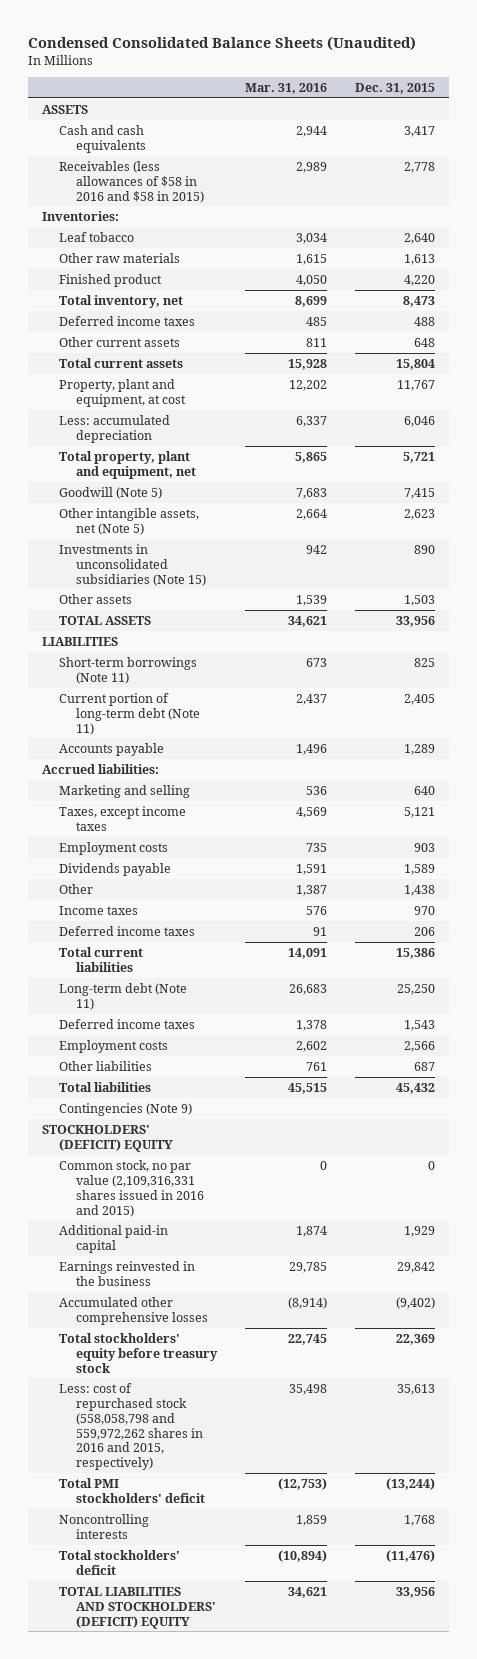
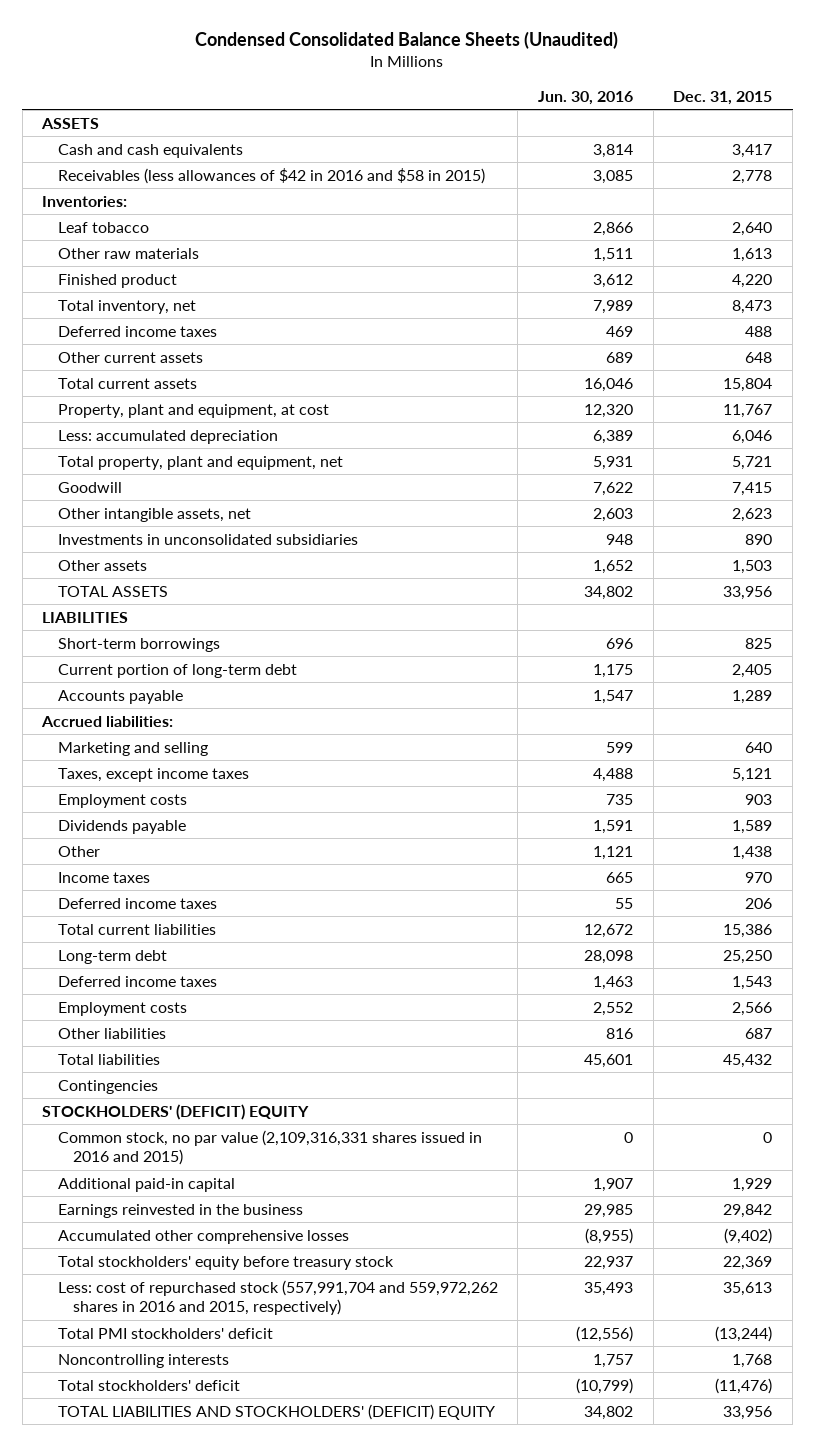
- | Mar. 31, 2016 | Dec. 31, 2015
+ | Jun. 30, 2016 | Dec. 31, 2015
- Receivables (less allowances of $58 in 2016 and $58 in 2015) | 2,989 | 2,778
+ Receivables (less allowances of $42 in 2016 and $58 in 2015) | 3,085 | 2,778
- Goodwill (Note 5) | 7,683 | 7,415
- Other intangible assets, net (Note 5) | 2,664 | 2,623
- Investments in unconsolidated subsidiaries (Note 15) | 942 | 890
+ Goodwill | 7,622 | 7,415
+ Other intangible assets, net | 2,603 | 2,623
+ Investments in unconsolidated subsidiaries | 948 | 890
- Short-term borrowings (Note 11) | 673 | 825
- Current portion of long-term debt (Note 11) | 2,437 | 2,405
+ Short-term borrowings | 696 | 825
+ Current portion of long-term debt | 1,175 | 2,405
- Long-term debt (Note 11) | 26,683 | 25,250
+ Long-term debt | 28,098 | 25,250
- Contingencies (Note 9)
+ Contingencies
- Less: cost of repurchased stock (558,058,798 and 559,972,262 shares in 2016 and 2015, respectively) | 35,498 | 35,613
+ Less: cost of repurchased stock (557,991,704 and 559,972,262 shares in 2016 and 2015, respectively) | 35,493 | 35,613

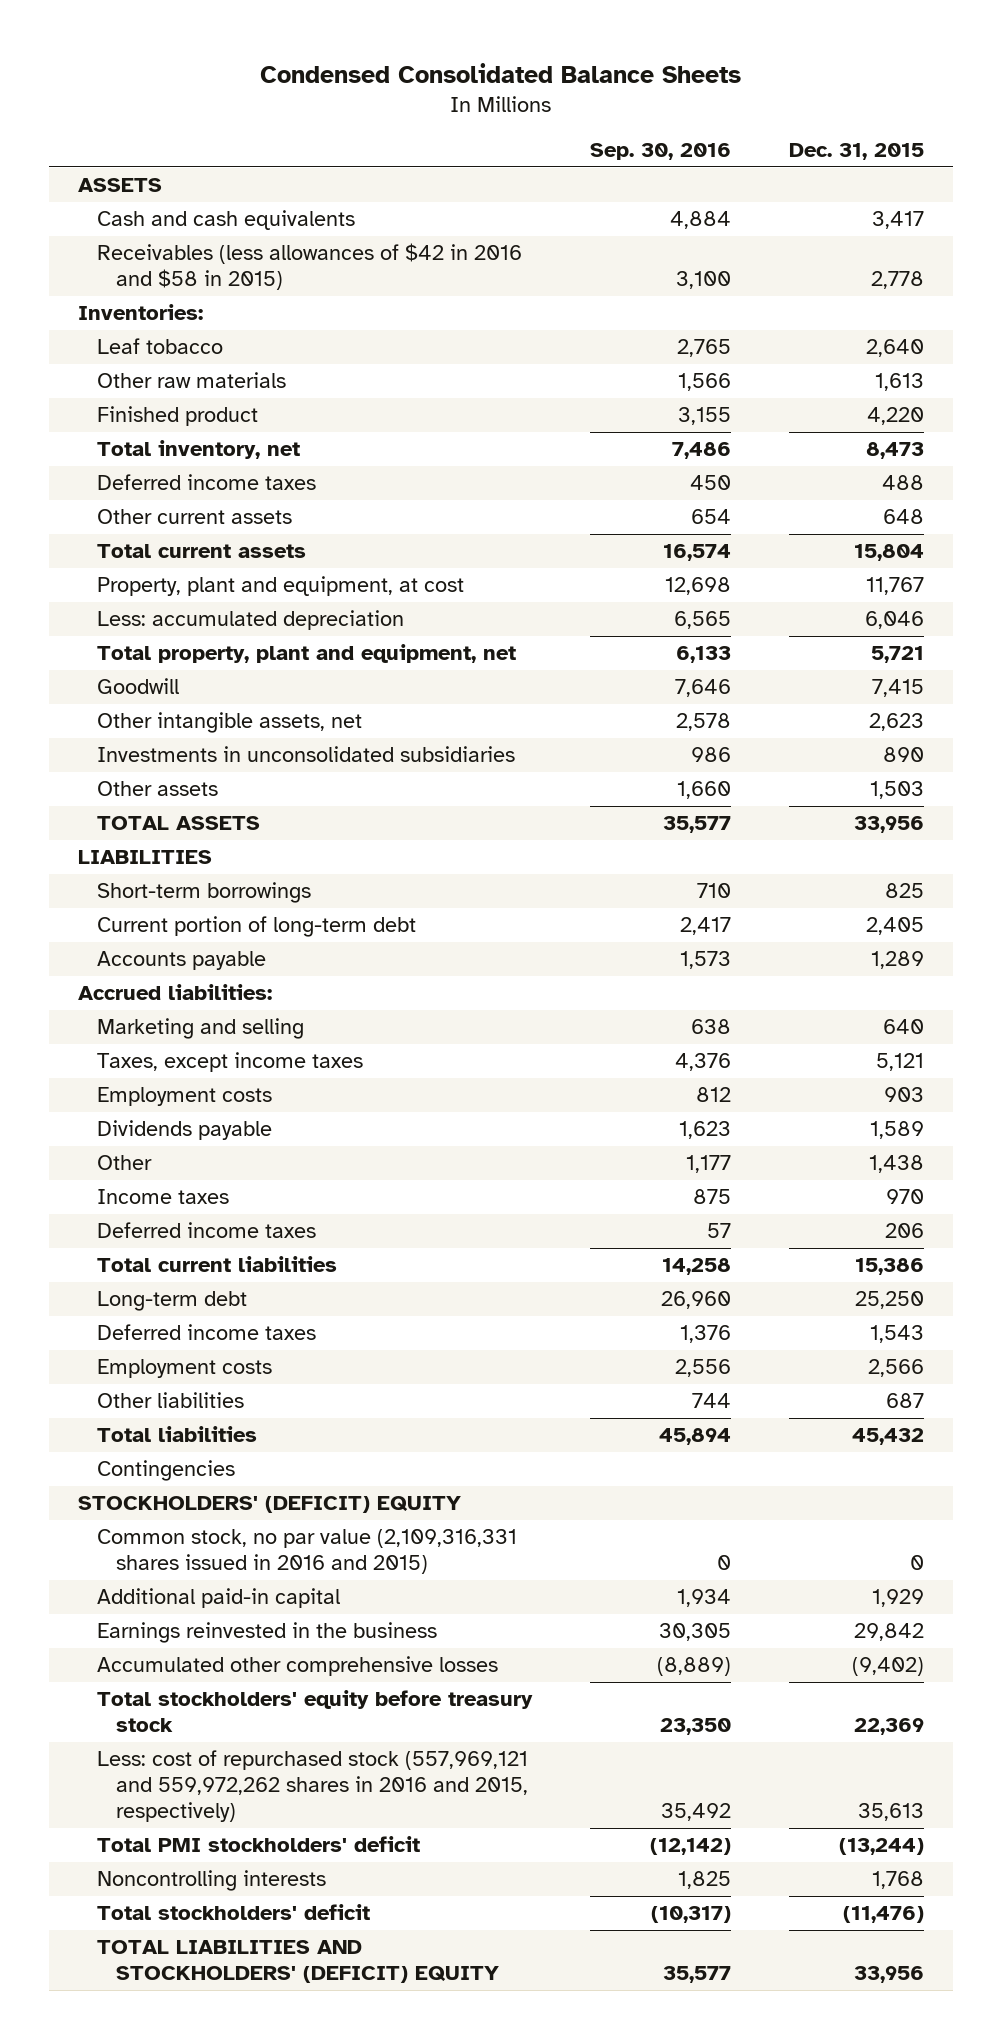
- Condensed Consolidated Balance Sheets (Unaudited)
+ Condensed Consolidated Balance Sheets
- | Jun. 30, 2016 | Dec. 31, 2015
+ | Sep. 30, 2016 | Dec. 31, 2015
- Less: cost of repurchased stock (557,991,704 and 559,972,262 shares in 2016 and 2015, respectively) | 35,493 | 35,613
+ Less: cost of repurchased stock (557,969,121 and 559,972,262 shares in 2016 and 2015, respectively) | 35,492 | 35,613

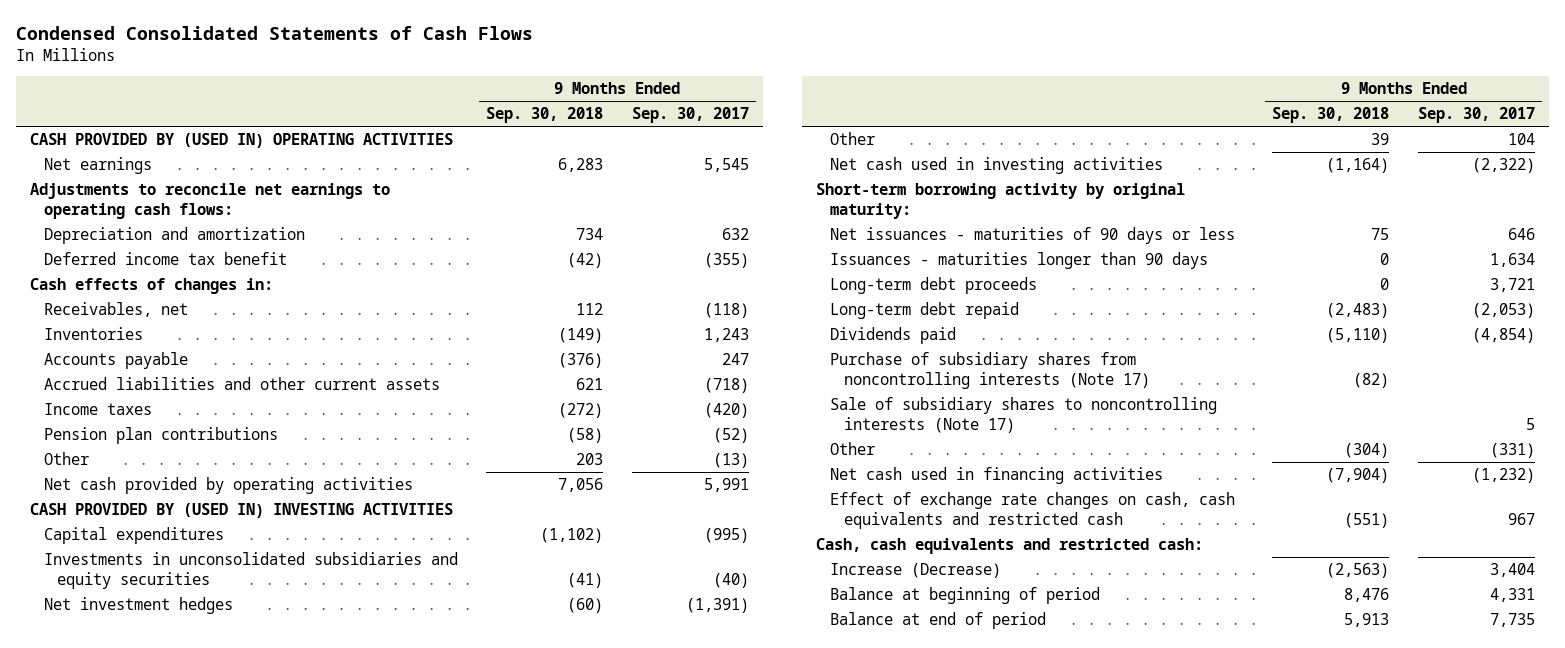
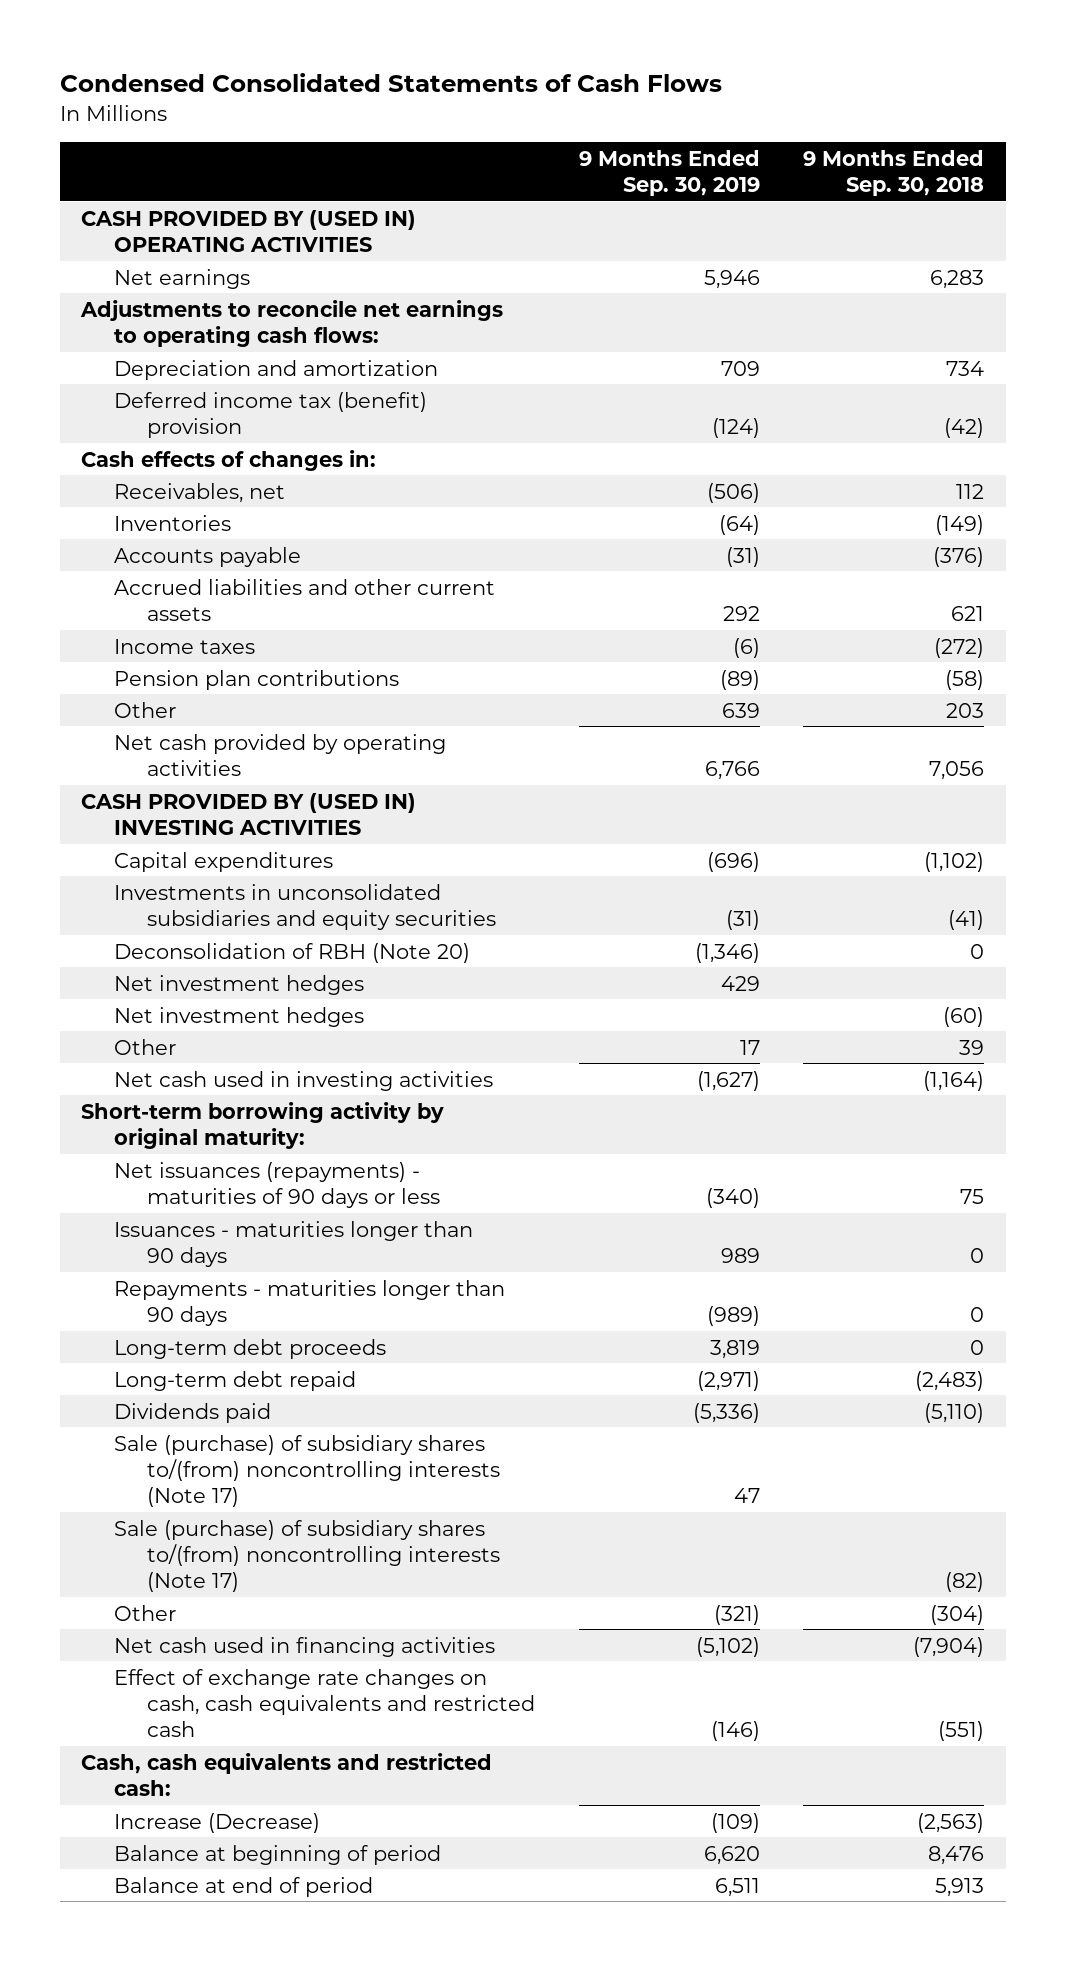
- | 9 Months Ended Sep. 30, 2018 | 9 Months Ended Sep. 30, 2017
+ | 9 Months Ended Sep. 30, 2019 | 9 Months Ended Sep. 30, 2018
- Deferred income tax benefit | (42) | (355)
+ Deferred income tax (benefit) provision | (124) | (42)
+ Deconsolidation of RBH (Note 20) | (1,346) | 0
+ Net investment hedges | 429 |
- Net issuances - maturities of 90 days or less | 75 | 646
+ Net issuances (repayments) - maturities of 90 days or less | (340) | 75
+ Repayments - maturities longer than 90 days | (989) | 0
- Purchase of subsidiary shares from noncontrolling interests (Note 17) | (82) |
- Sale of subsidiary shares to noncontrolling interests (Note 17) | | 5
+ Sale (purchase) of subsidiary shares to/(from) noncontrolling interests (Note 17) | 47 |
+ Sale (purchase) of subsidiary shares to/(from) noncontrolling interests (Note 17) | | (82)

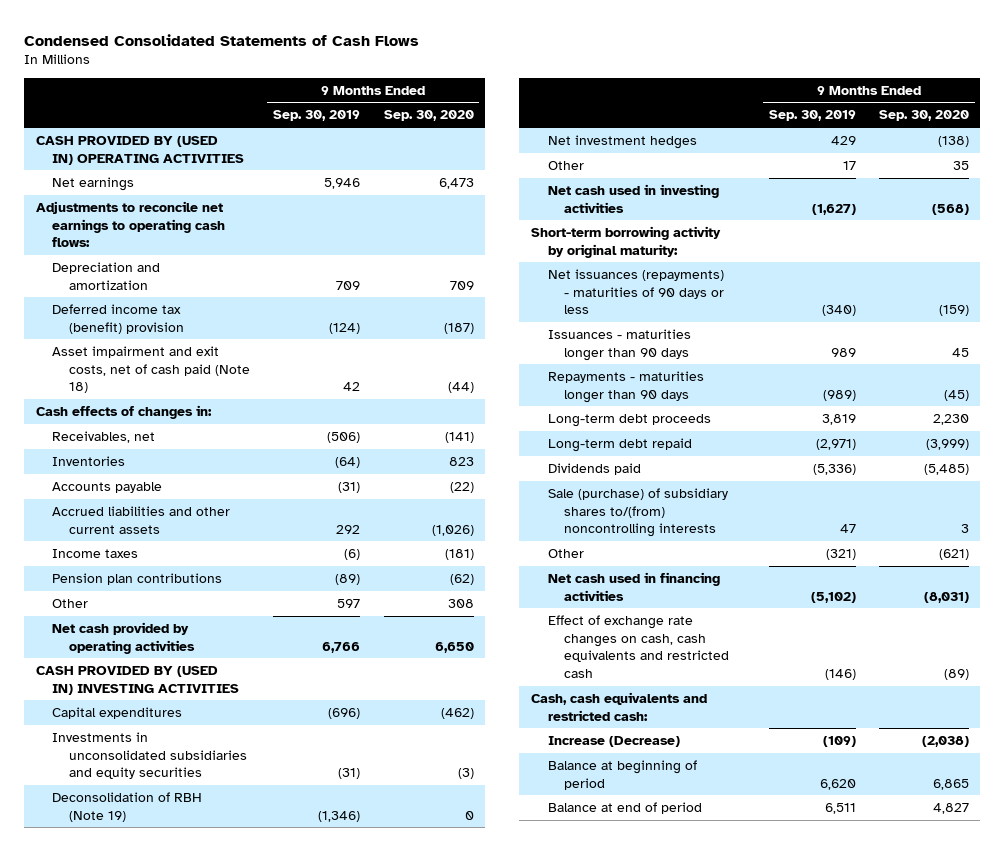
- | 9 Months Ended Sep. 30, 2019 | 9 Months Ended Sep. 30, 2018
+ | 9 Months Ended Sep. 30, 2019 | 9 Months Ended Sep. 30, 2020
+ Asset impairment and exit costs, net of cash paid (Note 18) | 42 | (44)
- Other | 639 | 203
+ Other | 597 | 308
- Deconsolidation of RBH (Note 20) | (1,346) | 0
+ Deconsolidation of RBH (Note 19) | (1,346) | 0
- Net investment hedges | | (60)
- Sale (purchase) of subsidiary shares to/(from) noncontrolling interests (Note 17) | 47 |
- Sale (purchase) of subsidiary shares to/(from) noncontrolling interests (Note 17) | | (82)
+ Sale (purchase) of subsidiary shares to/(from) noncontrolling interests | 47 | 3

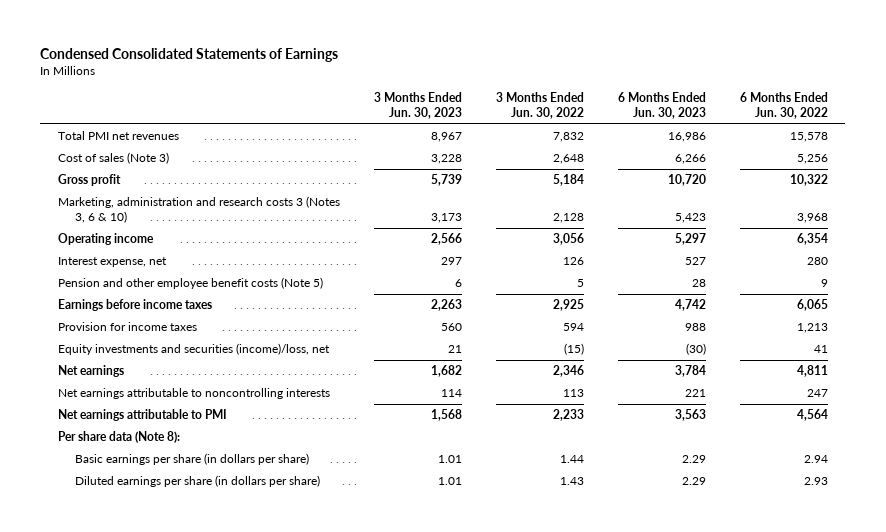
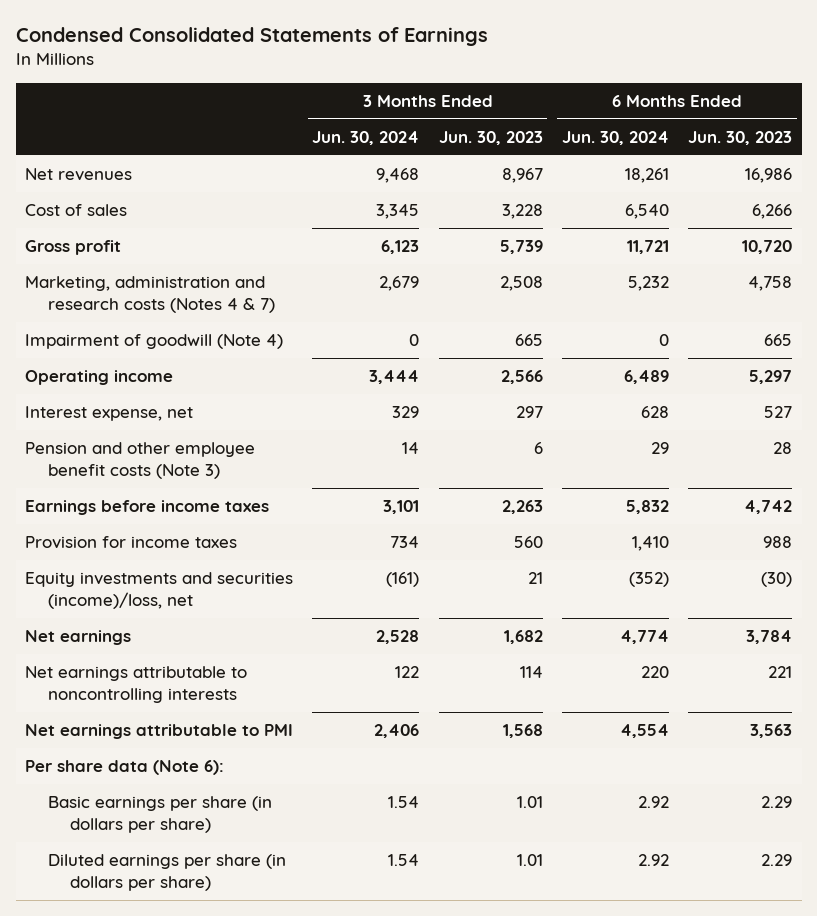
- | 3 Months Ended Jun. 30, 2023 | 3 Months Ended Jun. 30, 2022 | 6 Months Ended Jun. 30, 2023 | 6 Months Ended Jun. 30, 2022
+ | 3 Months Ended Jun. 30, 2024 | 3 Months Ended Jun. 30, 2023 | 6 Months Ended Jun. 30, 2024 | 6 Months Ended Jun. 30, 2023
- Total PMI net revenues | 8,967 | 7,832 | 16,986 | 15,578
- Cost of sales (Note 3) | 3,228 | 2,648 | 6,266 | 5,256
+ Net revenues | 9,468 | 8,967 | 18,261 | 16,986
+ Cost of sales | 3,345 | 3,228 | 6,540 | 6,266
- Marketing, administration and research costs 3 (Notes 3, 6 & 10) | 3,173 | 2,128 | 5,423 | 3,968
+ Marketing, administration and research costs (Notes 4 & 7) | 2,679 | 2,508 | 5,232 | 4,758
+ Impairment of goodwill (Note 4) | 0 | 665 | 0 | 665
- Pension and other employee benefit costs (Note 5) | 6 | 5 | 28 | 9
+ Pension and other employee benefit costs (Note 3) | 14 | 6 | 29 | 28
- Per share data (Note 8):
+ Per share data (Note 6):

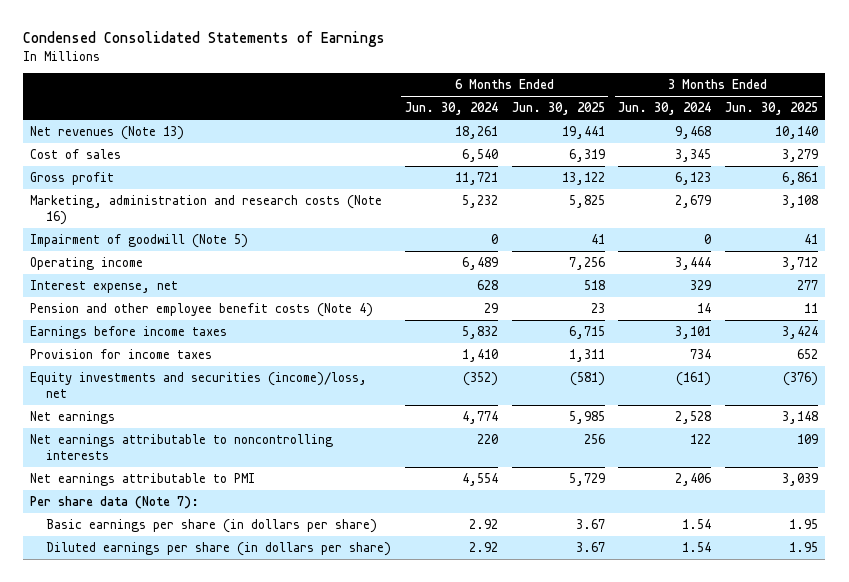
- | 3 Months Ended Jun. 30, 2024 | 3 Months Ended Jun. 30, 2023 | 6 Months Ended Jun. 30, 2024 | 6 Months Ended Jun. 30, 2023
+ | 6 Months Ended Jun. 30, 2024 | 6 Months Ended Jun. 30, 2025 | 3 Months Ended Jun. 30, 2024 | 3 Months Ended Jun. 30, 2025
- Net revenues | 9,468 | 8,967 | 18,261 | 16,986
+ Net revenues (Note 13) | 18,261 | 19,441 | 9,468 | 10,140
- Marketing, administration and research costs (Notes 4 & 7) | 2,679 | 2,508 | 5,232 | 4,758
- Impairment of goodwill (Note 4) | 0 | 665 | 0 | 665
+ Marketing, administration and research costs (Note 16) | 5,232 | 5,825 | 2,679 | 3,108
+ Impairment of goodwill (Note 5) | 0 | 41 | 0 | 41
- Pension and other employee benefit costs (Note 3) | 14 | 6 | 29 | 28
+ Pension and other employee benefit costs (Note 4) | 29 | 23 | 14 | 11
- Per share data (Note 6):
+ Per share data (Note 7):

